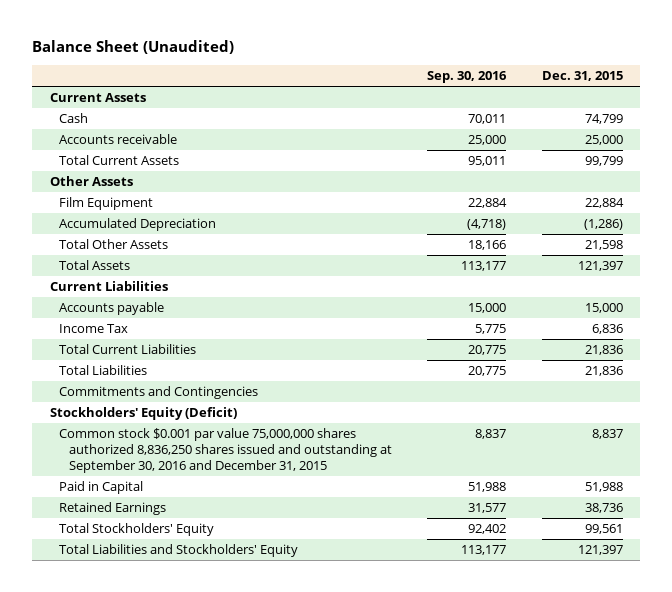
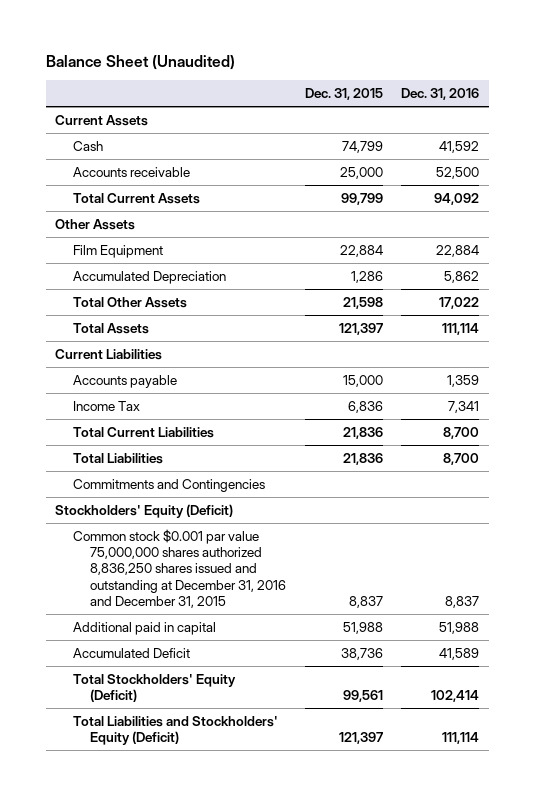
- | Sep. 30, 2016 | Dec. 31, 2015
+ | Dec. 31, 2015 | Dec. 31, 2016
- Accumulated Depreciation | (4,718) | (1,286)
+ Accumulated Depreciation | 1,286 | 5,862
- Common stock $0.001 par value 75,000,000 shares authorized 8,836,250 shares issued and outstanding at September 30, 2016 and December 31, 2015 | 8,837 | 8,837
- Paid in Capital | 51,988 | 51,988
- Retained Earnings | 31,577 | 38,736
- Total Stockholders' Equity | 92,402 | 99,561
- Total Liabilities and Stockholders' Equity | 113,177 | 121,397
+ Common stock $0.001 par value 75,000,000 shares authorized 8,836,250 shares issued and outstanding at December 31, 2016 and December 31, 2015 | 8,837 | 8,837
+ Additional paid in capital | 51,988 | 51,988
+ Accumulated Deficit | 38,736 | 41,589
+ Total Stockholders' Equity (Deficit) | 99,561 | 102,414
+ Total Liabilities and Stockholders' Equity (Deficit) | 121,397 | 111,114

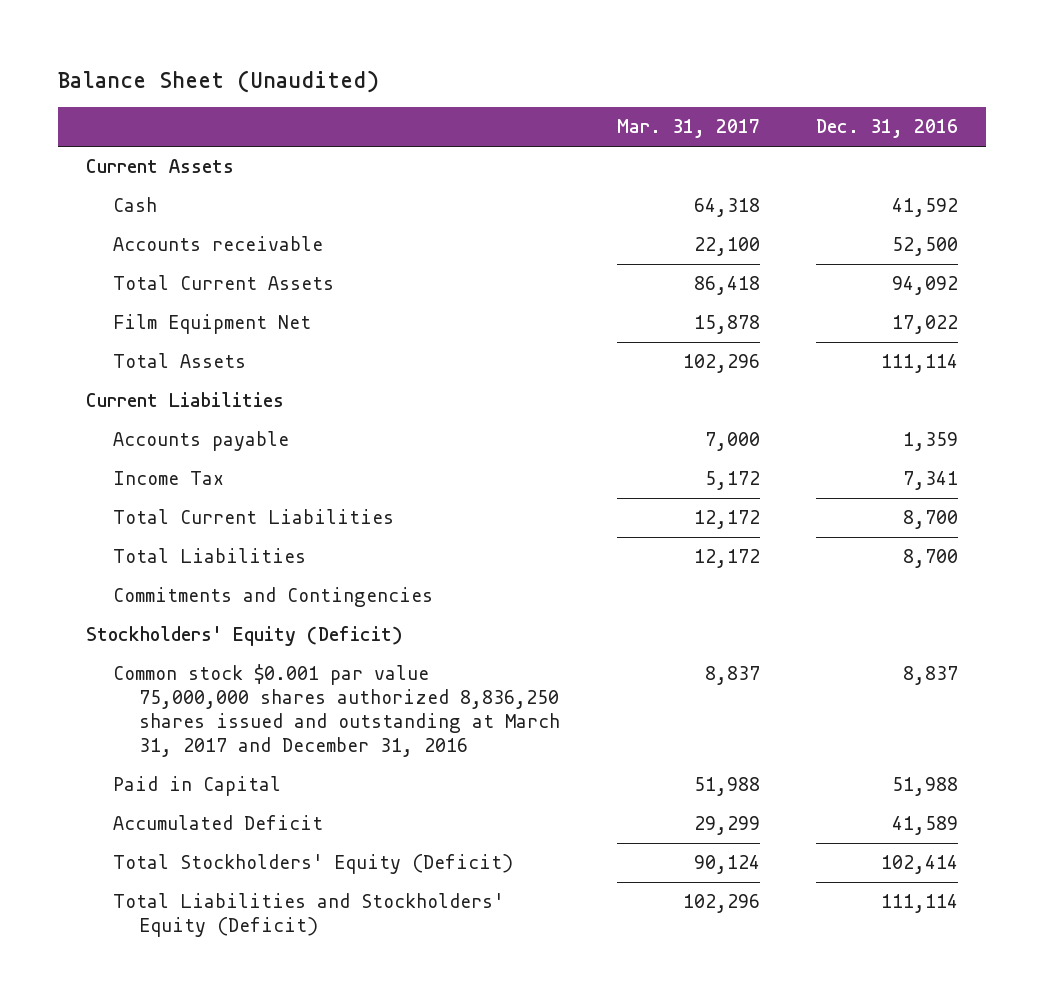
- | Dec. 31, 2015 | Dec. 31, 2016
+ | Mar. 31, 2017 | Dec. 31, 2016
- Other Assets
- Film Equipment | 22,884 | 22,884
- Accumulated Depreciation | 1,286 | 5,862
- Total Other Assets | 21,598 | 17,022
+ Film Equipment Net | 15,878 | 17,022
- Common stock $0.001 par value 75,000,000 shares authorized 8,836,250 shares issued and outstanding at December 31, 2016 and December 31, 2015 | 8,837 | 8,837
- Additional paid in capital | 51,988 | 51,988
+ Common stock $0.001 par value 75,000,000 shares authorized 8,836,250 shares issued and outstanding at March 31, 2017 and December 31, 2016 | 8,837 | 8,837
+ Paid in Capital | 51,988 | 51,988

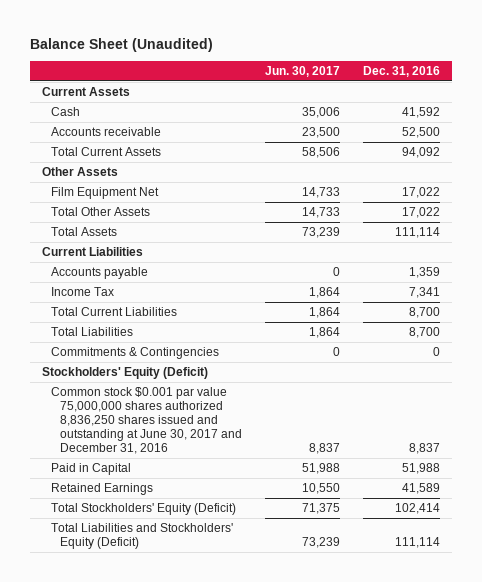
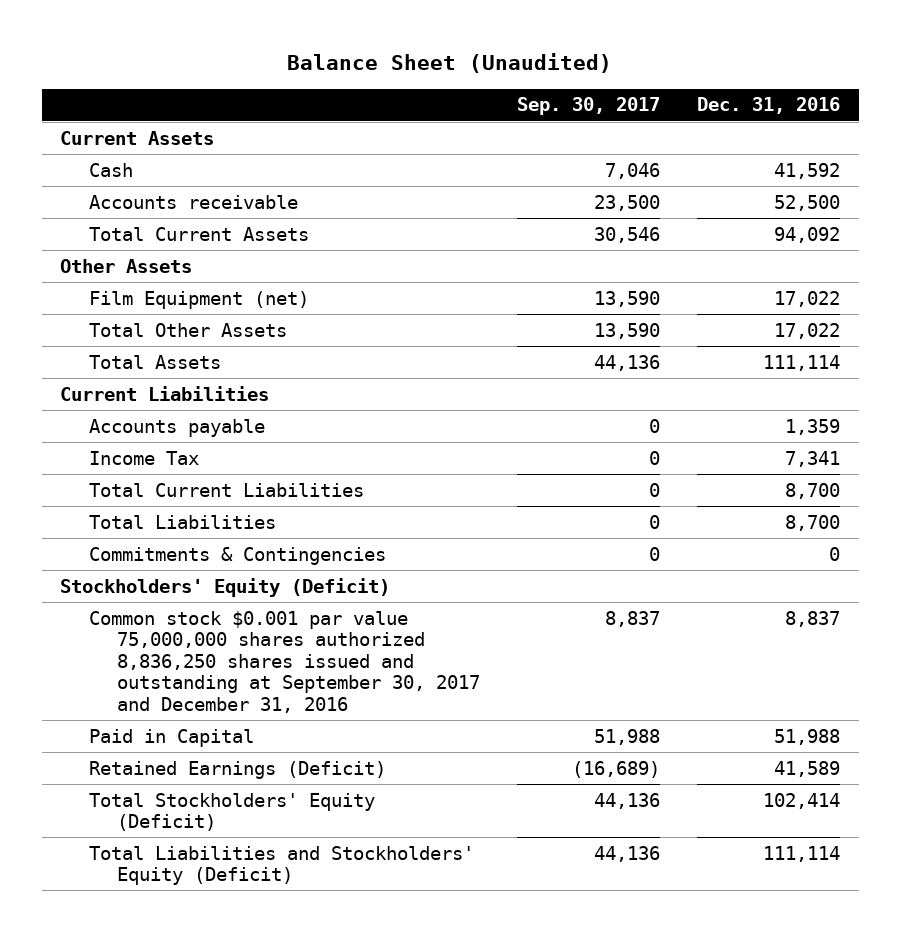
- | Jun. 30, 2017 | Dec. 31, 2016
+ | Sep. 30, 2017 | Dec. 31, 2016
- Film Equipment Net | 14,733 | 17,022
+ Film Equipment (net) | 13,590 | 17,022
- Common stock $0.001 par value 75,000,000 shares authorized 8,836,250 shares issued and outstanding at June 30, 2017 and December 31, 2016 | 8,837 | 8,837
+ Common stock $0.001 par value 75,000,000 shares authorized 8,836,250 shares issued and outstanding at September 30, 2017 and December 31, 2016 | 8,837 | 8,837
- Retained Earnings | 10,550 | 41,589
+ Retained Earnings (Deficit) | (16,689) | 41,589

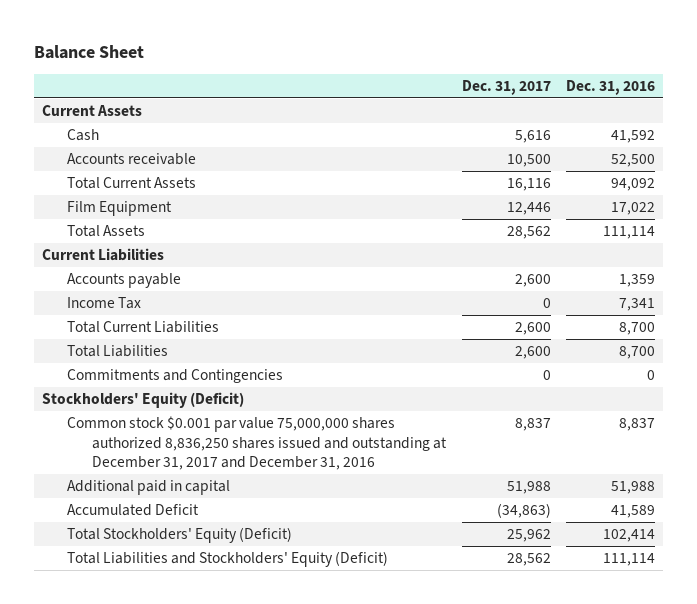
- Balance Sheet (Unaudited)
+ Balance Sheet
- | Sep. 30, 2017 | Dec. 31, 2016
+ | Dec. 31, 2017 | Dec. 31, 2016
- Other Assets
- Film Equipment (net) | 13,590 | 17,022
- Total Other Assets | 13,590 | 17,022
+ Film Equipment | 12,446 | 17,022
- Commitments & Contingencies | 0 | 0
+ Commitments and Contingencies | 0 | 0
- Common stock $0.001 par value 75,000,000 shares authorized 8,836,250 shares issued and outstanding at September 30, 2017 and December 31, 2016 | 8,837 | 8,837
- Paid in Capital | 51,988 | 51,988
- Retained Earnings (Deficit) | (16,689) | 41,589
+ Common stock $0.001 par value 75,000,000 shares authorized 8,836,250 shares issued and outstanding at December 31, 2017 and December 31, 2016 | 8,837 | 8,837
+ Additional paid in capital | 51,988 | 51,988
+ Accumulated Deficit | (34,863) | 41,589

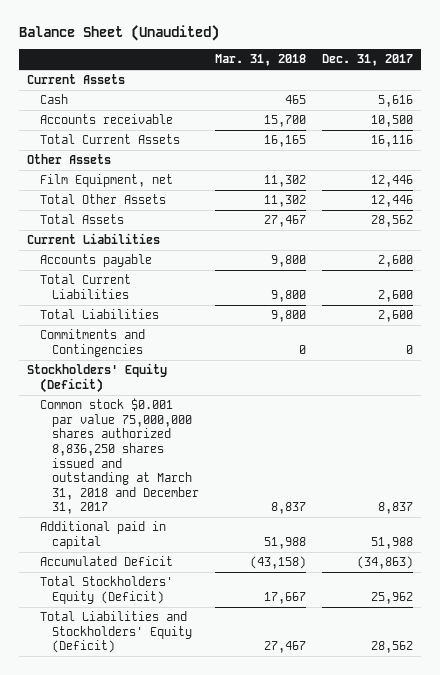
- Balance Sheet
+ Balance Sheet (Unaudited)
- | Dec. 31, 2017 | Dec. 31, 2016
+ | Mar. 31, 2018 | Dec. 31, 2017
- Film Equipment | 12,446 | 17,022
+ Other Assets
+ Film Equipment, net | 11,302 | 12,446
+ Total Other Assets | 11,302 | 12,446
- Income Tax | 0 | 7,341
- Common stock $0.001 par value 75,000,000 shares authorized 8,836,250 shares issued and outstanding at December 31, 2017 and December 31, 2016 | 8,837 | 8,837
+ Common stock $0.001 par value 75,000,000 shares authorized 8,836,250 shares issued and outstanding at March 31, 2018 and December 31, 2017 | 8,837 | 8,837

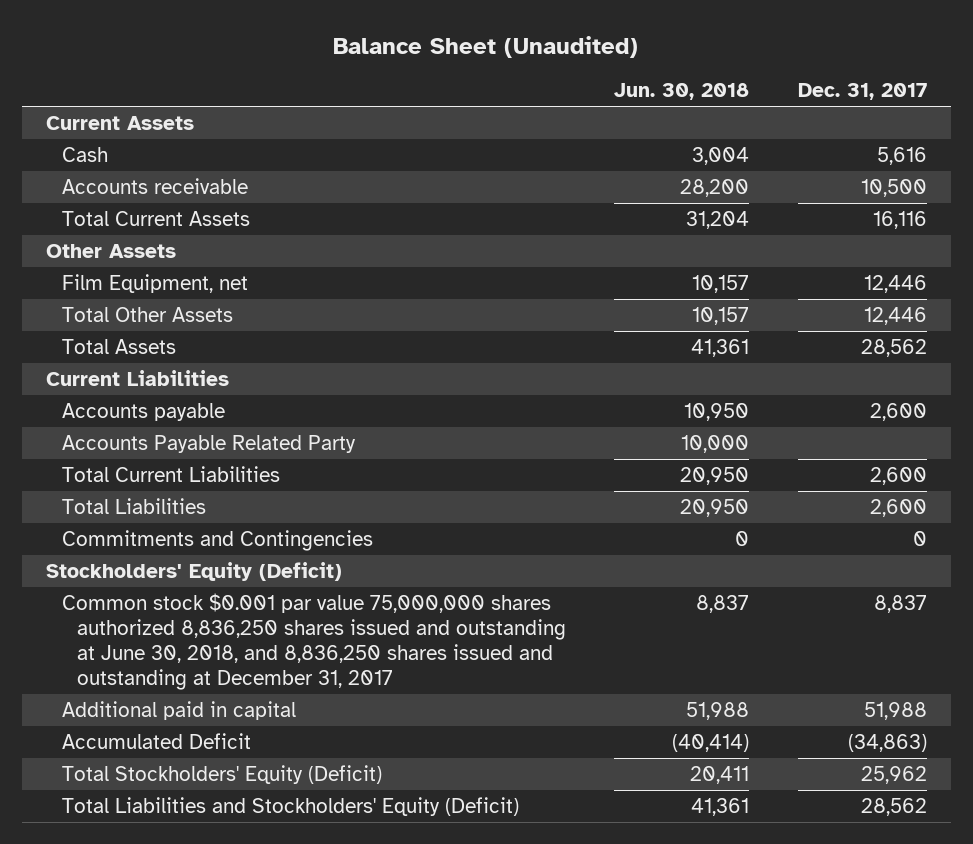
- | Mar. 31, 2018 | Dec. 31, 2017
+ | Jun. 30, 2018 | Dec. 31, 2017
+ Accounts Payable Related Party | 10,000 |
- Common stock $0.001 par value 75,000,000 shares authorized 8,836,250 shares issued and outstanding at March 31, 2018 and December 31, 2017 | 8,837 | 8,837
+ Common stock $0.001 par value 75,000,000 shares authorized 8,836,250 shares issued and outstanding at June 30, 2018, and 8,836,250 shares issued and outstanding at December 31, 2017 | 8,837 | 8,837

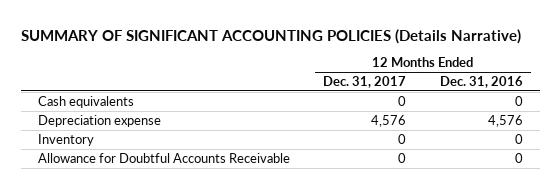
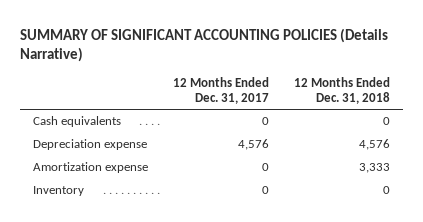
- | 12 Months Ended Dec. 31, 2017 | 12 Months Ended Dec. 31, 2016
+ | 12 Months Ended Dec. 31, 2017 | 12 Months Ended Dec. 31, 2018
+ Amortization expense | 0 | 3,333
- Allowance for Doubtful Accounts Receivable | 0 | 0

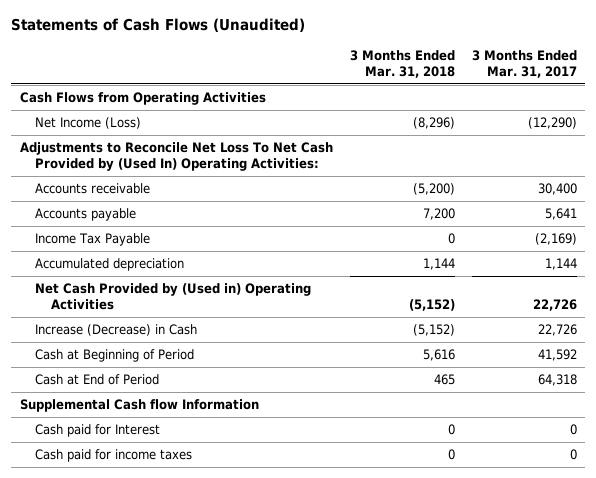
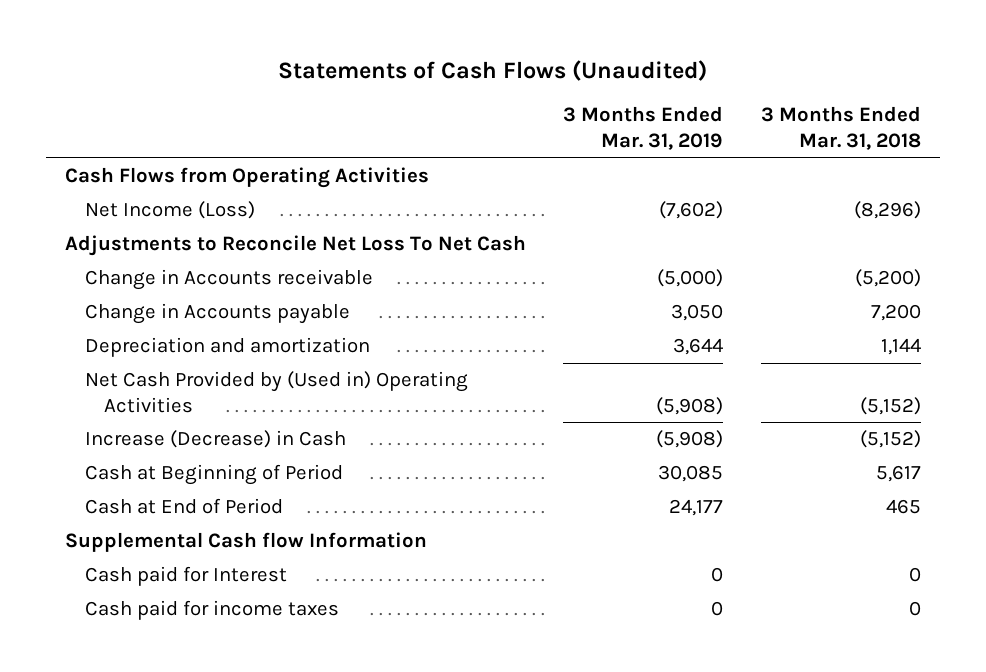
- | 3 Months Ended Mar. 31, 2018 | 3 Months Ended Mar. 31, 2017
+ | 3 Months Ended Mar. 31, 2019 | 3 Months Ended Mar. 31, 2018
- Adjustments to Reconcile Net Loss To Net Cash Provided by (Used In) Operating Activities:
- Accounts receivable | (5,200) | 30,400
- Accounts payable | 7,200 | 5,641
- Income Tax Payable | 0 | (2,169)
- Accumulated depreciation | 1,144 | 1,144
+ Adjustments to Reconcile Net Loss To Net Cash
+ Change in Accounts receivable | (5,000) | (5,200)
+ Change in Accounts payable | 3,050 | 7,200
+ Depreciation and amortization | 3,644 | 1,144
- Cash at Beginning of Period | 5,616 | 41,592
+ Cash at Beginning of Period | 30,085 | 5,617

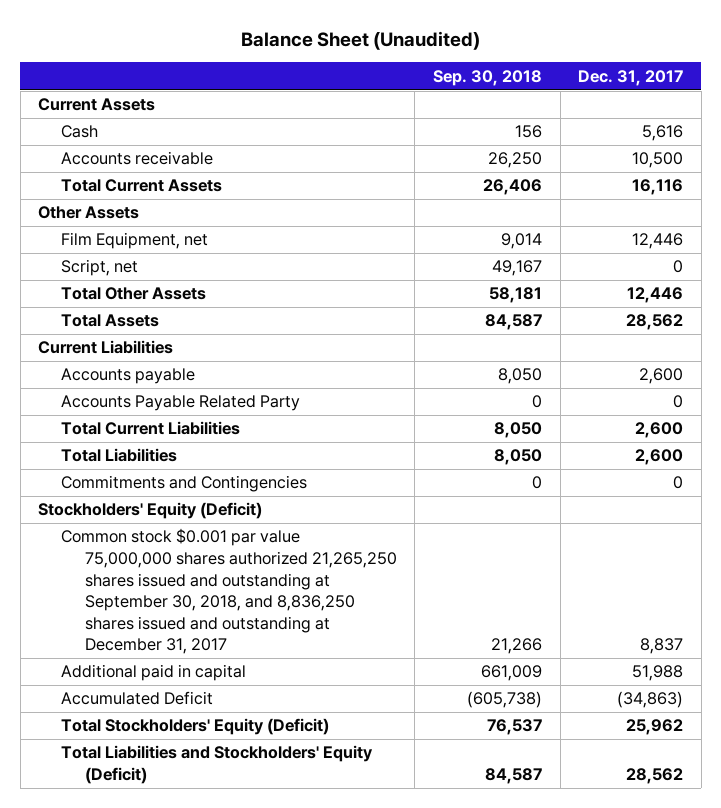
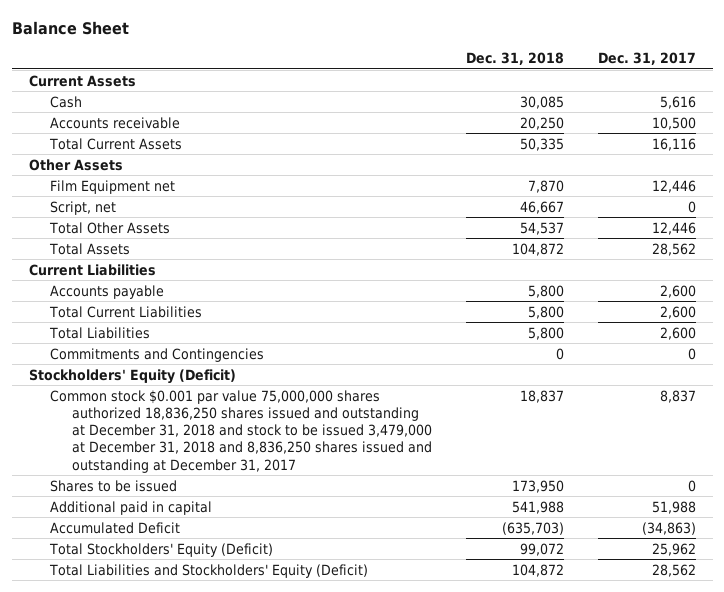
- Balance Sheet (Unaudited)
+ Balance Sheet
- | Sep. 30, 2018 | Dec. 31, 2017
+ | Dec. 31, 2018 | Dec. 31, 2017
- Film Equipment, net | 9,014 | 12,446
+ Film Equipment net | 7,870 | 12,446
- Accounts Payable Related Party | 0 | 0
- Common stock $0.001 par value 75,000,000 shares authorized 21,265,250 shares issued and outstanding at September 30, 2018, and 8,836,250 shares issued and outstanding at December 31, 2017 | 21,266 | 8,837
+ Common stock $0.001 par value 75,000,000 shares authorized 18,836,250 shares issued and outstanding at December 31, 2018 and stock to be issued 3,479,000 at December 31, 2018 and 8,836,250 shares issued and outstanding at December 31, 2017 | 18,837 | 8,837
+ Shares to be issued | 173,950 | 0

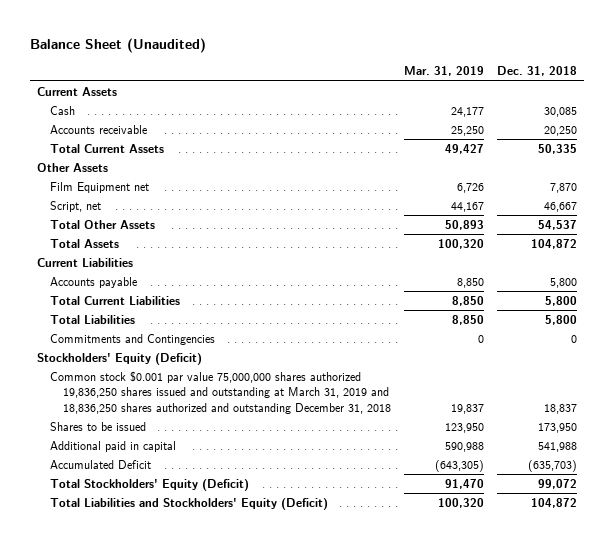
- Balance Sheet
+ Balance Sheet (Unaudited)
- | Dec. 31, 2018 | Dec. 31, 2017
+ | Mar. 31, 2019 | Dec. 31, 2018
- Common stock $0.001 par value 75,000,000 shares authorized 18,836,250 shares issued and outstanding at December 31, 2018 and stock to be issued 3,479,000 at December 31, 2018 and 8,836,250 shares issued and outstanding at December 31, 2017 | 18,837 | 8,837
+ Common stock $0.001 par value 75,000,000 shares authorized 19,836,250 shares issued and outstanding at March 31, 2019 and 18,836,250 shares authorized and outstanding December 31, 2018 | 19,837 | 18,837

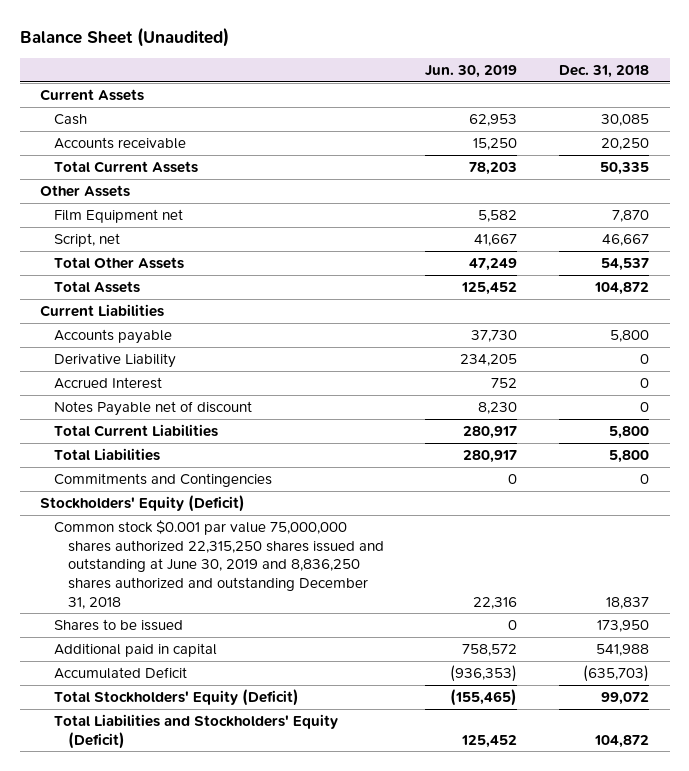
- | Mar. 31, 2019 | Dec. 31, 2018
+ | Jun. 30, 2019 | Dec. 31, 2018
+ Derivative Liability | 234,205 | 0
+ Accrued Interest | 752 | 0
+ Notes Payable net of discount | 8,230 | 0
- Common stock $0.001 par value 75,000,000 shares authorized 19,836,250 shares issued and outstanding at March 31, 2019 and 18,836,250 shares authorized and outstanding December 31, 2018 | 19,837 | 18,837
+ Common stock $0.001 par value 75,000,000 shares authorized 22,315,250 shares issued and outstanding at June 30, 2019 and 8,836,250 shares authorized and outstanding December 31, 2018 | 22,316 | 18,837

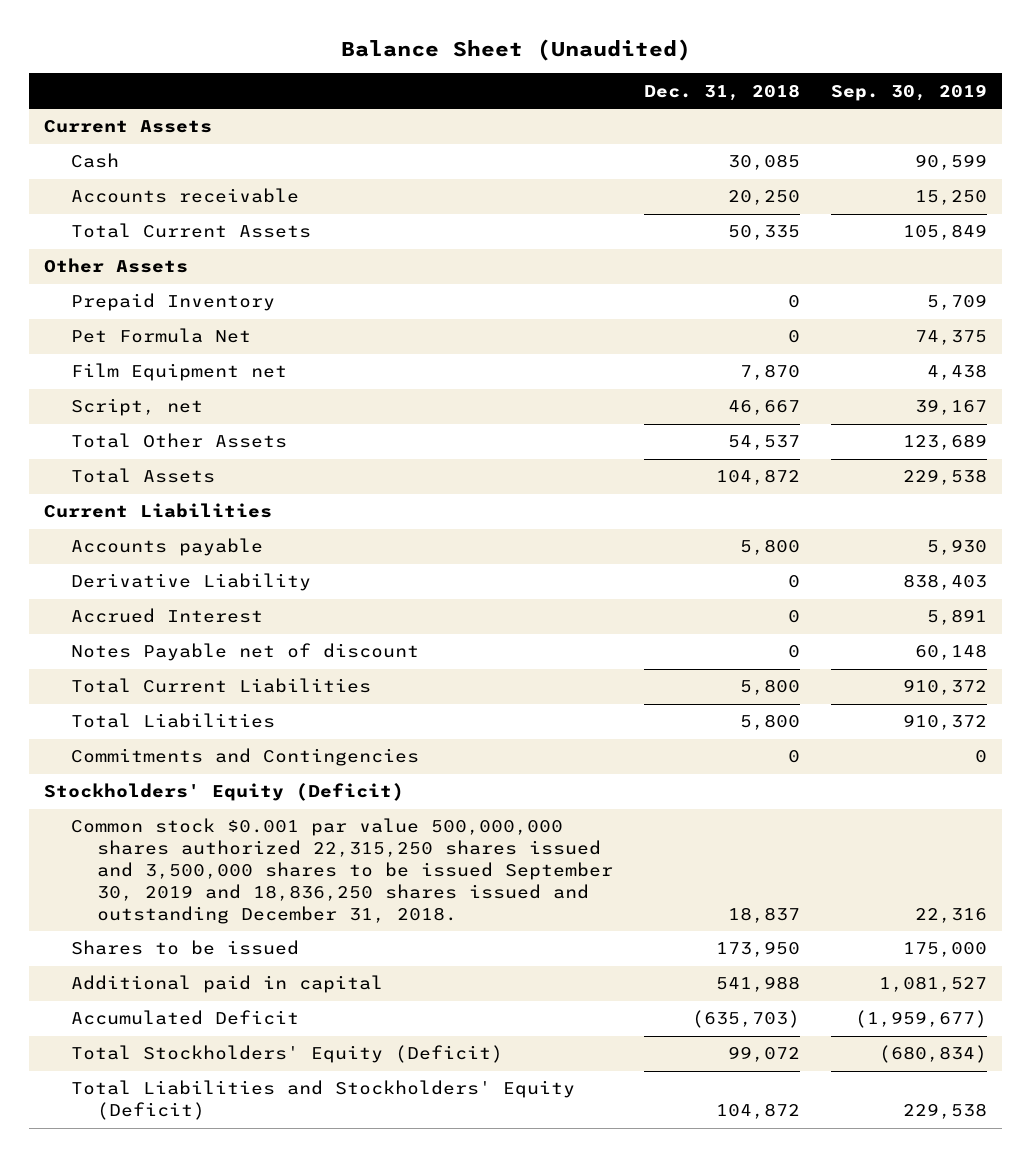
- | Jun. 30, 2019 | Dec. 31, 2018
+ | Dec. 31, 2018 | Sep. 30, 2019
+ Prepaid Inventory | 0 | 5,709
+ Pet Formula Net | 0 | 74,375
- Common stock $0.001 par value 75,000,000 shares authorized 22,315,250 shares issued and outstanding at June 30, 2019 and 8,836,250 shares authorized and outstanding December 31, 2018 | 22,316 | 18,837
+ Common stock $0.001 par value 500,000,000 shares authorized 22,315,250 shares issued and 3,500,000 shares to be issued September 30, 2019 and 18,836,250 shares issued and outstanding December 31, 2018. | 18,837 | 22,316

